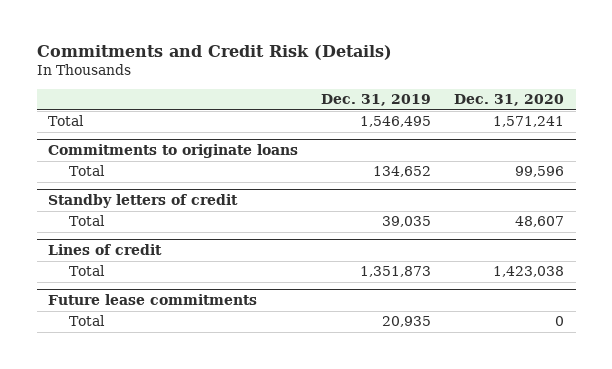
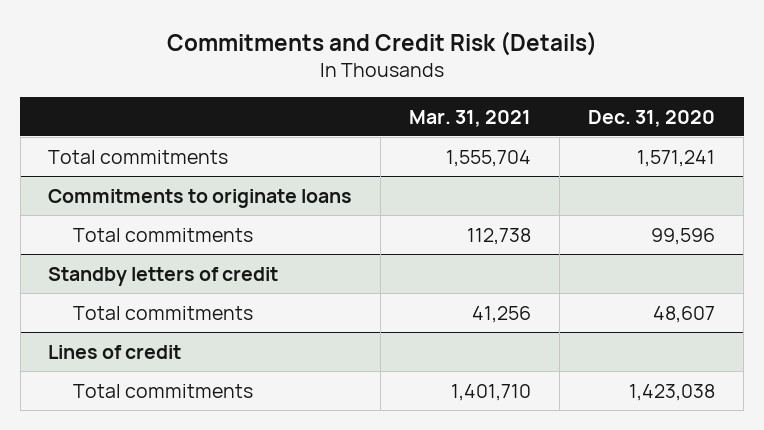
- | Dec. 31, 2019 | Dec. 31, 2020
+ | Mar. 31, 2021 | Dec. 31, 2020
- Total | 1,546,495 | 1,571,241
+ Total commitments | 1,555,704 | 1,571,241
@ Commitments to originate loans
- Total | 134,652 | 99,596
+ Total commitments | 112,738 | 99,596
@ Standby letters of credit
- Total | 39,035 | 48,607
+ Total commitments | 41,256 | 48,607
@ Lines of credit
- Total | 1,351,873 | 1,423,038
- Future lease commitments
- Total | 20,935 | 0
@ Lines of credit
+ Total commitments | 1,401,710 | 1,423,038

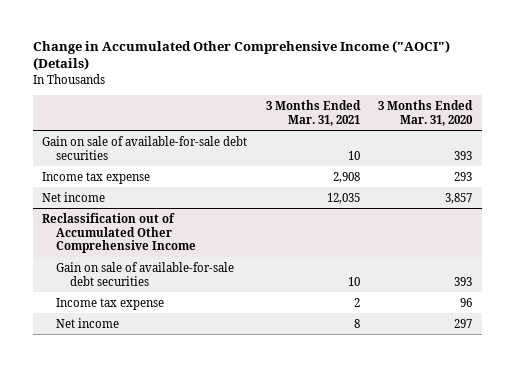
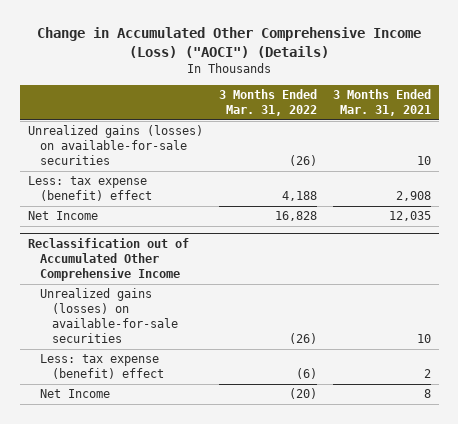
- Change in Accumulated Other Comprehensive Income ("AOCI") (Details)
+ Change in Accumulated Other Comprehensive Income (Loss) ("AOCI") (Details)
- | 3 Months Ended Mar. 31, 2021 | 3 Months Ended Mar. 31, 2020
+ | 3 Months Ended Mar. 31, 2022 | 3 Months Ended Mar. 31, 2021
- Gain on sale of available-for-sale debt securities | 10 | 393
- Income tax expense | 2,908 | 293
- Net income | 12,035 | 3,857
+ Unrealized gains (losses) on available-for-sale securities | (26) | 10
+ Less: tax expense (benefit) effect | 4,188 | 2,908
+ Net Income | 16,828 | 12,035
@ Reclassification out of Accumulated Other Comprehensive Income
- Gain on sale of available-for-sale debt securities | 10 | 393
- Income tax expense | 2 | 96
- Net income | 8 | 297
+ Unrealized gains (losses) on available-for-sale securities | (26) | 10
+ Less: tax expense (benefit) effect | (6) | 2
+ Net Income | (20) | 8

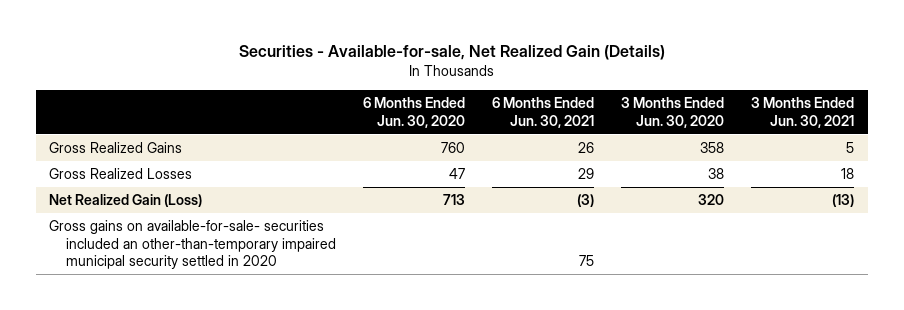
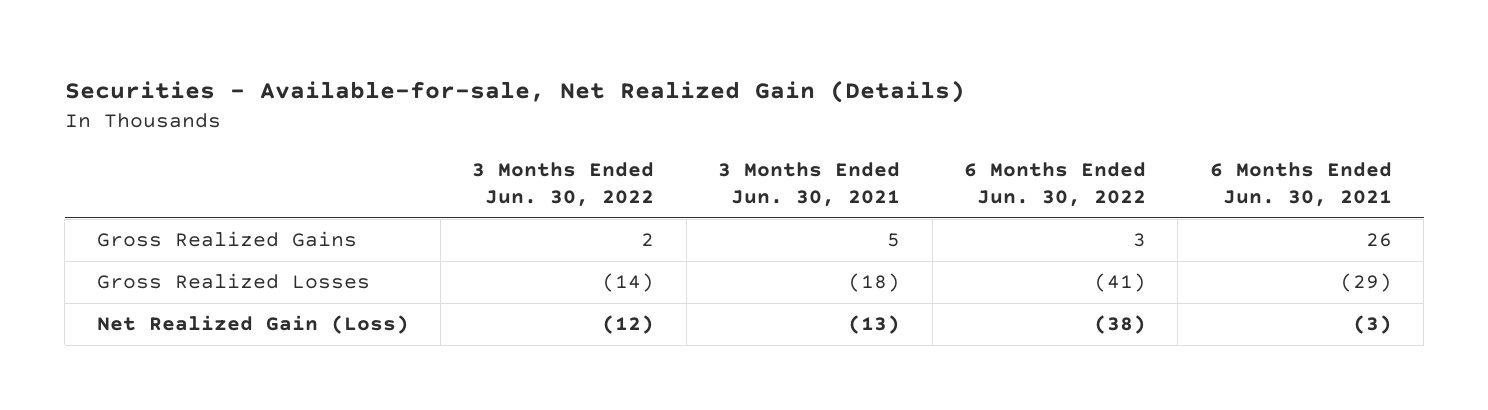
- | 6 Months Ended Jun. 30, 2020 | 6 Months Ended Jun. 30, 2021 | 3 Months Ended Jun. 30, 2020 | 3 Months Ended Jun. 30, 2021
+ | 3 Months Ended Jun. 30, 2022 | 3 Months Ended Jun. 30, 2021 | 6 Months Ended Jun. 30, 2022 | 6 Months Ended Jun. 30, 2021
- Gross Realized Losses | 47 | 29 | 38 | 18
+ Gross Realized Losses | (14) | (18) | (41) | (29)
- Gross gains on available-for-sale- securities included an other-than-temporary impaired municipal security settled in 2020 | | 75 | |

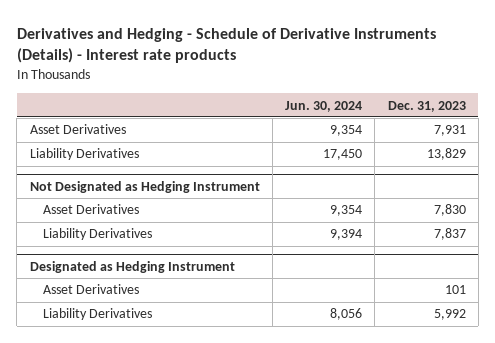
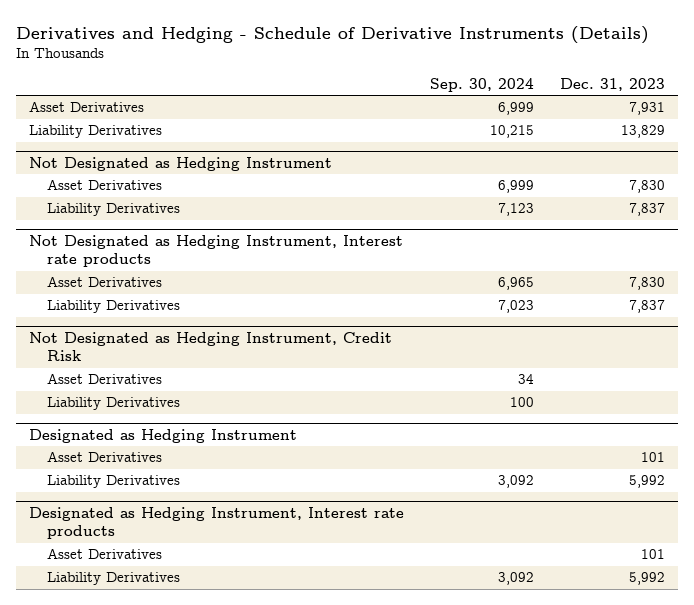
- Derivatives and Hedging - Schedule of Derivative Instruments (Details) - Interest rate products
+ Derivatives and Hedging - Schedule of Derivative Instruments (Details)
- | Jun. 30, 2024 | Dec. 31, 2023
+ | Sep. 30, 2024 | Dec. 31, 2023
+ Not Designated as Hedging Instrument, Interest rate products
+ Asset Derivatives | 6,965 | 7,830
+ Liability Derivatives | 7,023 | 7,837
+ Not Designated as Hedging Instrument, Credit Risk
+ Asset Derivatives | 34 |
+ Liability Derivatives | 100 |
+ Designated as Hedging Instrument, Interest rate products
+ Asset Derivatives | | 101
+ Liability Derivatives | 3,092 | 5,992

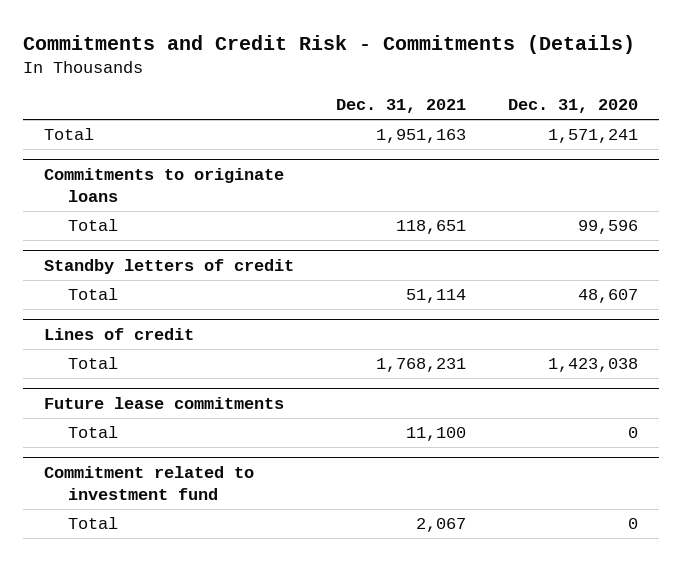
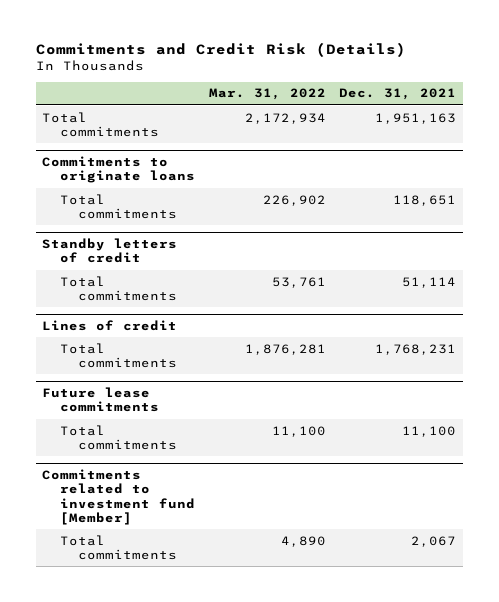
- Commitments and Credit Risk - Commitments (Details)
+ Commitments and Credit Risk (Details)
- | Dec. 31, 2021 | Dec. 31, 2020
+ | Mar. 31, 2022 | Dec. 31, 2021
- Total | 1,951,163 | 1,571,241
+ Total commitments | 2,172,934 | 1,951,163
@ Commitments to originate loans
- Total | 118,651 | 99,596
+ Total commitments | 226,902 | 118,651
@ Standby letters of credit
- Total | 51,114 | 48,607
+ Total commitments | 53,761 | 51,114
@ Lines of credit
- Total | 1,768,231 | 1,423,038
+ Total commitments | 1,876,281 | 1,768,231
@ Future lease commitments
- Total | 11,100 | 0
- Commitment related to investment fund
- Total | 2,067 | 0
@ Future lease commitments
+ Total commitments | 11,100 | 11,100
+ Commitments related to investment fund [Member]
+ Total commitments | 4,890 | 2,067

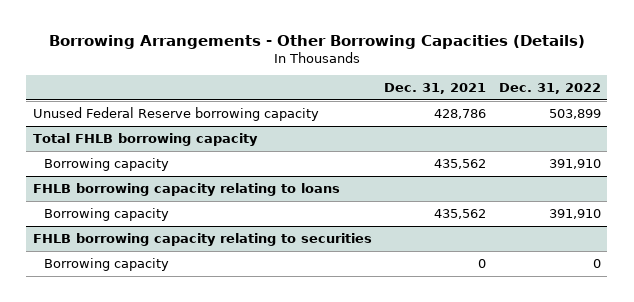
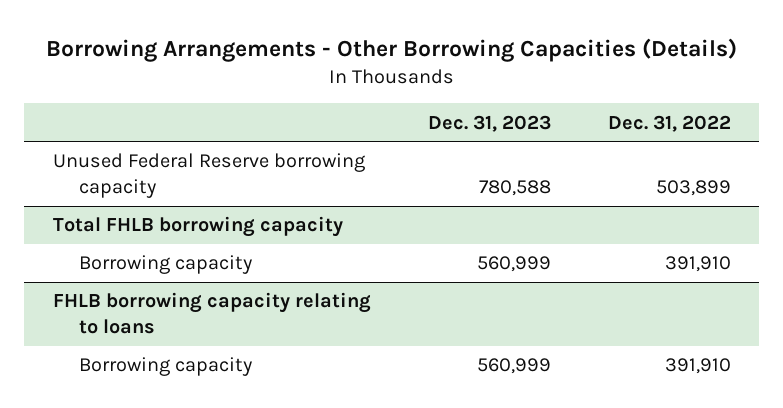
- | Dec. 31, 2021 | Dec. 31, 2022
+ | Dec. 31, 2023 | Dec. 31, 2022
- FHLB borrowing capacity relating to securities
- Borrowing capacity | 0 | 0

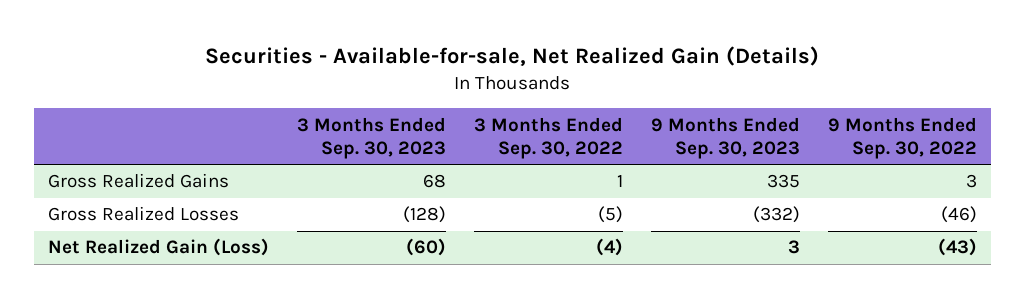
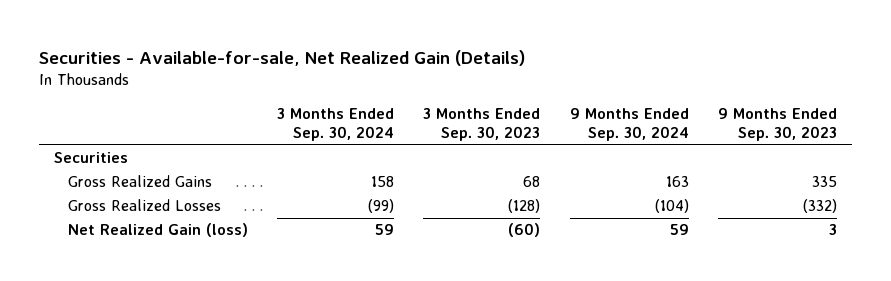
- | 3 Months Ended Sep. 30, 2023 | 3 Months Ended Sep. 30, 2022 | 9 Months Ended Sep. 30, 2023 | 9 Months Ended Sep. 30, 2022
+ | 3 Months Ended Sep. 30, 2024 | 3 Months Ended Sep. 30, 2023 | 9 Months Ended Sep. 30, 2024 | 9 Months Ended Sep. 30, 2023
+ Securities
- Net Realized Gain (Loss) | (60) | (4) | 3 | (43)
+ Net Realized Gain (loss) | 59 | (60) | 59 | 3

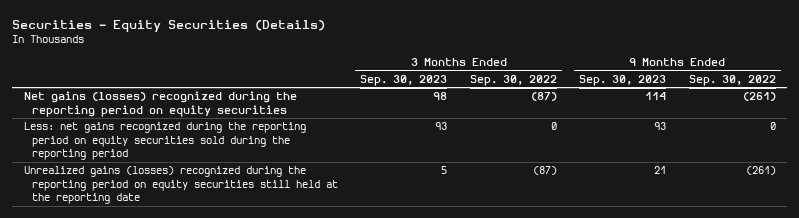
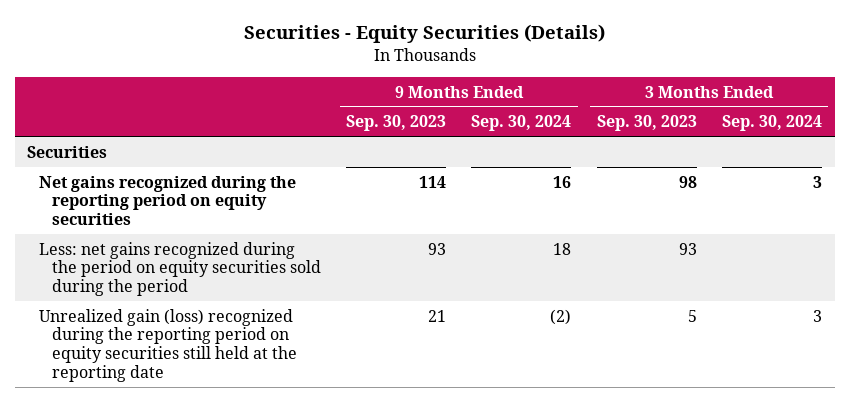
- | 3 Months Ended Sep. 30, 2023 | 3 Months Ended Sep. 30, 2022 | 9 Months Ended Sep. 30, 2023 | 9 Months Ended Sep. 30, 2022
+ | 9 Months Ended Sep. 30, 2023 | 9 Months Ended Sep. 30, 2024 | 3 Months Ended Sep. 30, 2023 | 3 Months Ended Sep. 30, 2024
- Net gains (losses) recognized during the reporting period on equity securities | 98 | (87) | 114 | (261)
- Less: net gains recognized during the reporting period on equity securities sold during the reporting period | 93 | 0 | 93 | 0
- Unrealized gains (losses) recognized during the reporting period on equity securities still held at the reporting date | 5 | (87) | 21 | (261)
+ Securities
+ Net gains recognized during the reporting period on equity securities | 114 | 16 | 98 | 3
+ Less: net gains recognized during the period on equity securities sold during the period | 93 | 18 | 93 |
+ Unrealized gain (loss) recognized during the reporting period on equity securities still held at the reporting date | 21 | (2) | 5 | 3

